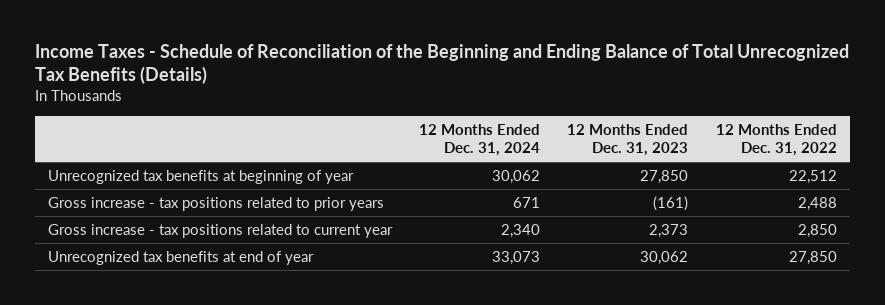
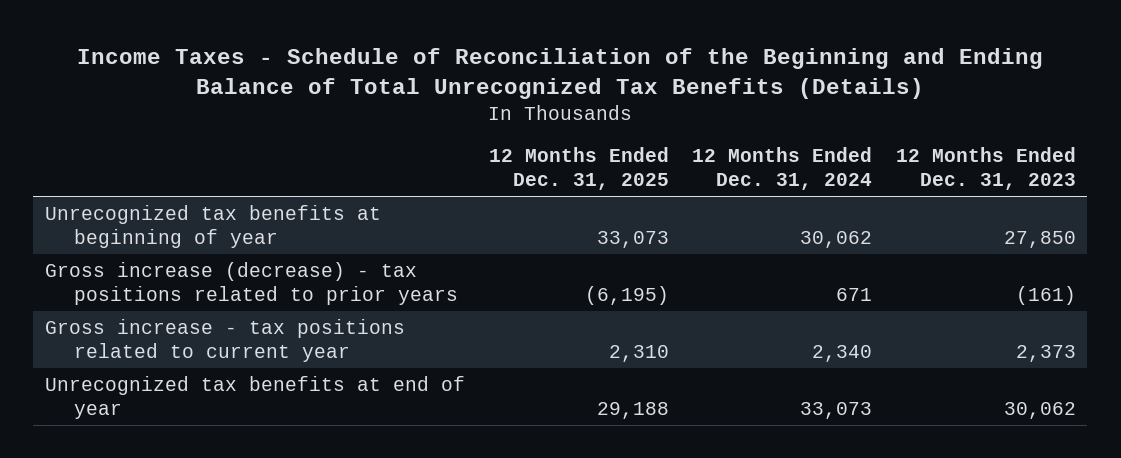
- | 12 Months Ended Dec. 31, 2024 | 12 Months Ended Dec. 31, 2023 | 12 Months Ended Dec. 31, 2022
+ | 12 Months Ended Dec. 31, 2025 | 12 Months Ended Dec. 31, 2024 | 12 Months Ended Dec. 31, 2023
- Gross increase - tax positions related to prior years | 671 | (161) | 2,488
+ Gross increase (decrease) - tax positions related to prior years | (6,195) | 671 | (161)

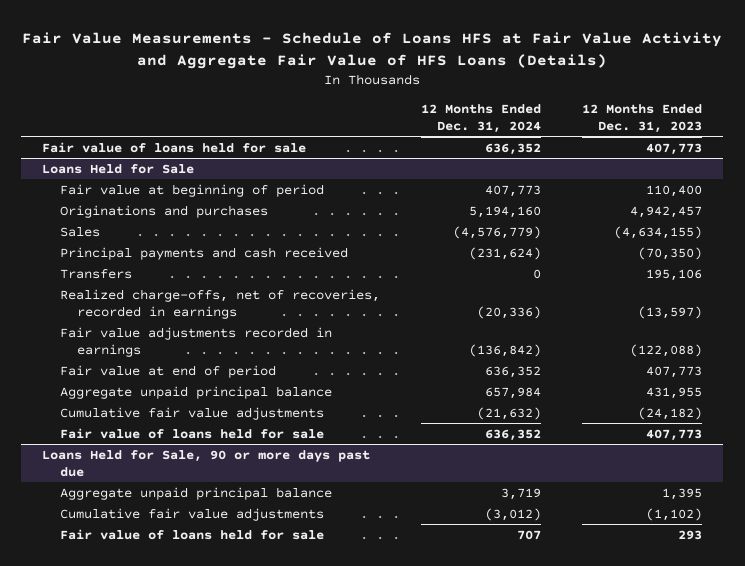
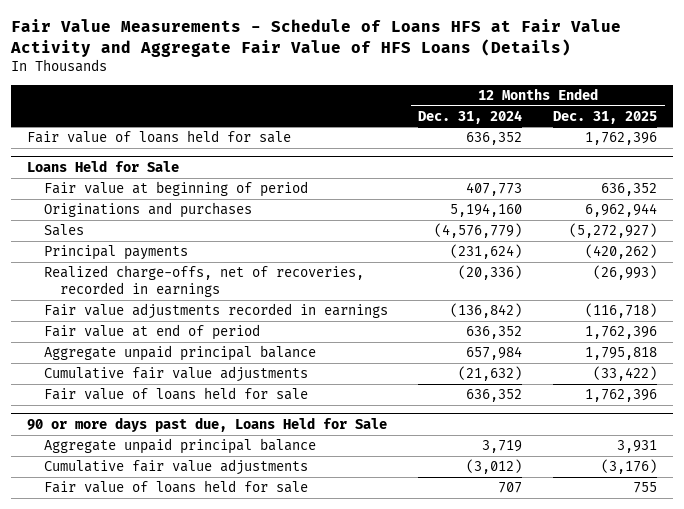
- | 12 Months Ended Dec. 31, 2024 | 12 Months Ended Dec. 31, 2023
+ | 12 Months Ended Dec. 31, 2024 | 12 Months Ended Dec. 31, 2025
@ Loans Held for Sale
- Principal payments and cash received | (231,624) | (70,350)
- Transfers | 0 | 195,106
+ Principal payments | (231,624) | (420,262)
- Loans Held for Sale, 90 or more days past due
+ 90 or more days past due, Loans Held for Sale

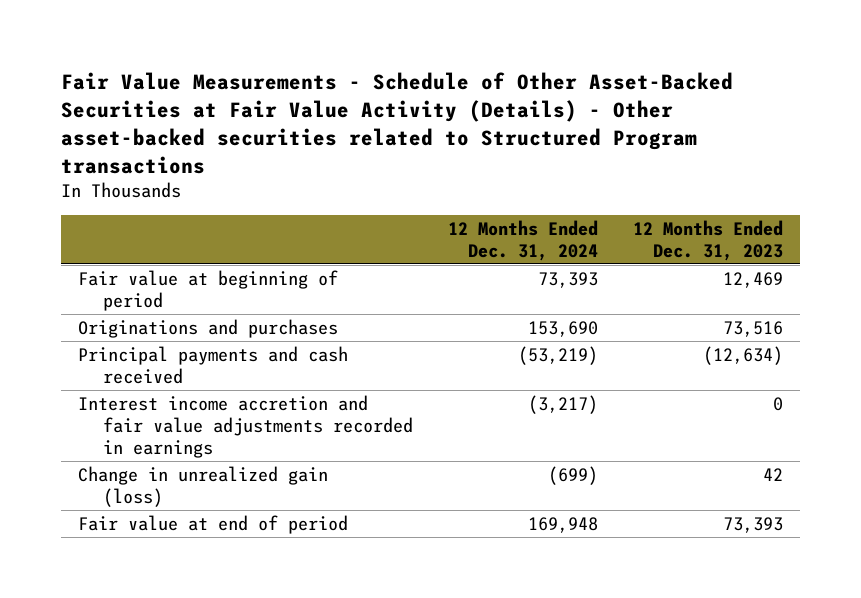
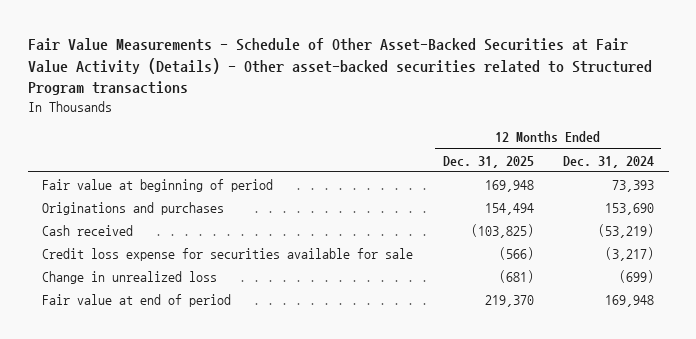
- | 12 Months Ended Dec. 31, 2024 | 12 Months Ended Dec. 31, 2023
+ | 12 Months Ended Dec. 31, 2025 | 12 Months Ended Dec. 31, 2024
- Principal payments and cash received | (53,219) | (12,634)
- Interest income accretion and fair value adjustments recorded in earnings | (3,217) | 0
- Change in unrealized gain (loss) | (699) | 42
+ Cash received | (103,825) | (53,219)
+ Credit loss expense for securities available for sale | (566) | (3,217)
+ Change in unrealized loss | (681) | (699)

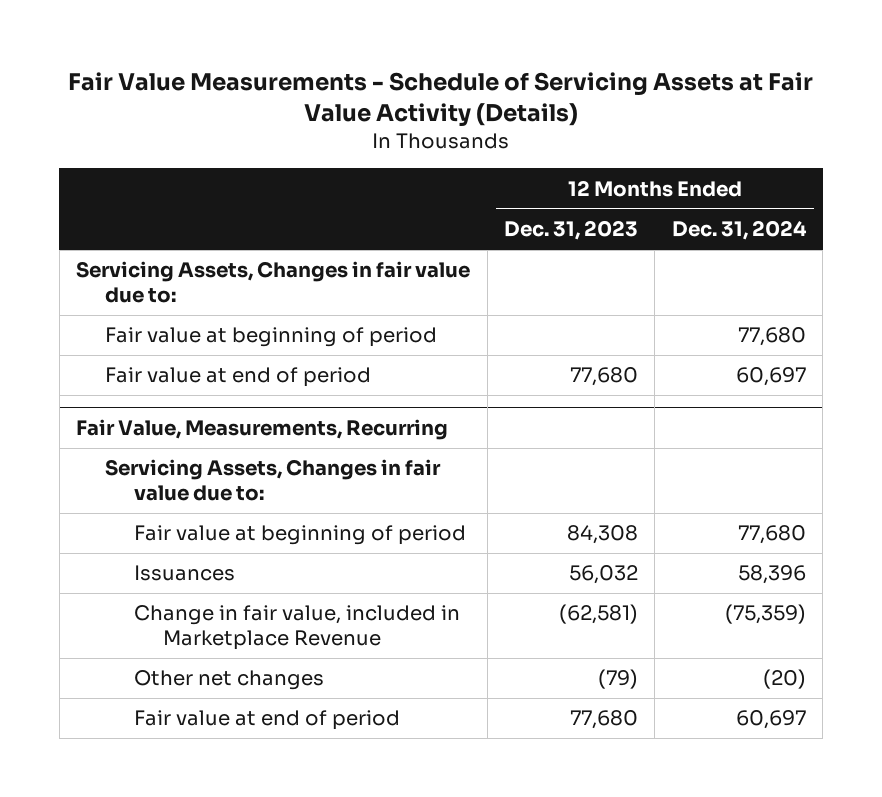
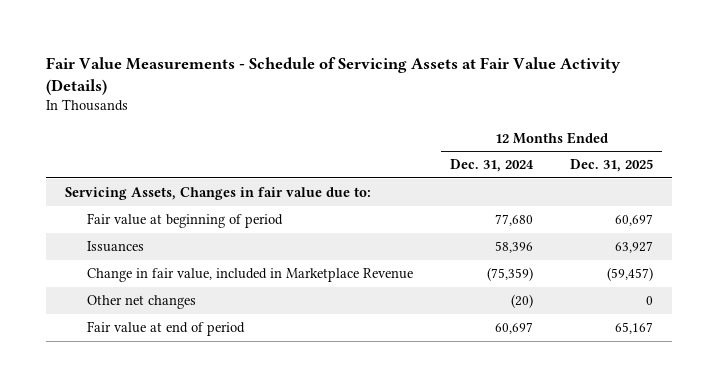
- | 12 Months Ended Dec. 31, 2023 | 12 Months Ended Dec. 31, 2024
+ | 12 Months Ended Dec. 31, 2024 | 12 Months Ended Dec. 31, 2025
- Fair value at end of period | 77,680 | 60,697
- Fair Value, Measurements, Recurring
- Servicing Assets, Changes in fair value due to:
- Fair value at beginning of period | 84,308 | 77,680

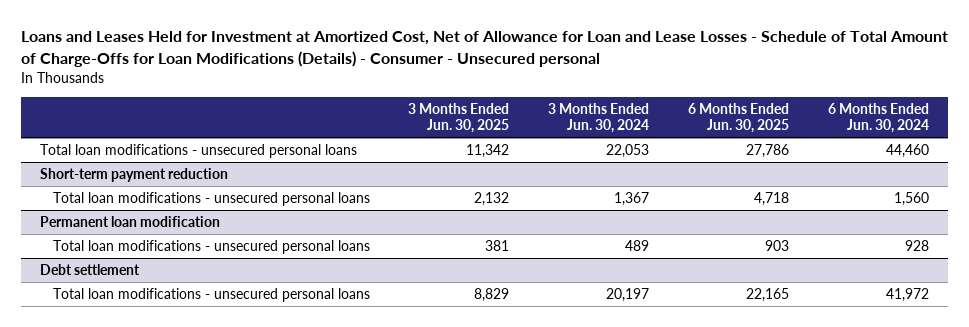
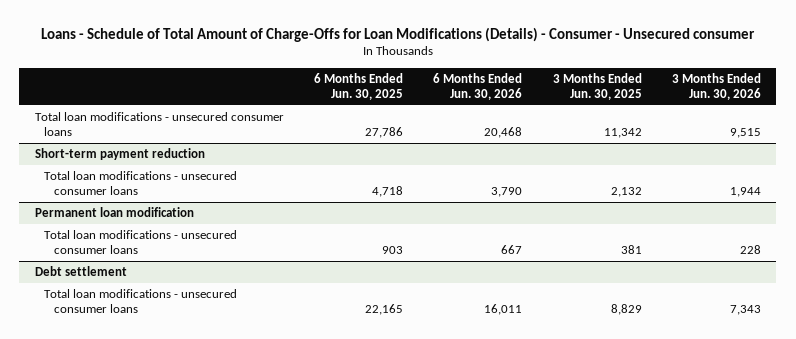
- Loans and Leases Held for Investment at Amortized Cost, Net of Allowance for Loan and Lease Losses - Schedule of Total Amount of Charge-Offs for Loan Modifications (Details) - Consumer - Unsecured personal
+ Loans - Schedule of Total Amount of Charge-Offs for Loan Modifications (Details) - Consumer - Unsecured consumer
- | 3 Months Ended Jun. 30, 2025 | 3 Months Ended Jun. 30, 2024 | 6 Months Ended Jun. 30, 2025 | 6 Months Ended Jun. 30, 2024
+ | 6 Months Ended Jun. 30, 2025 | 6 Months Ended Jun. 30, 2026 | 3 Months Ended Jun. 30, 2025 | 3 Months Ended Jun. 30, 2026
- Total loan modifications - unsecured personal loans | 11,342 | 22,053 | 27,786 | 44,460
+ Total loan modifications - unsecured consumer loans | 27,786 | 20,468 | 11,342 | 9,515
@ Short-term payment reduction
- Total loan modifications - unsecured personal loans | 2,132 | 1,367 | 4,718 | 1,560
+ Total loan modifications - unsecured consumer loans | 4,718 | 3,790 | 2,132 | 1,944
@ Permanent loan modification
- Total loan modifications - unsecured personal loans | 381 | 489 | 903 | 928
+ Total loan modifications - unsecured consumer loans | 903 | 667 | 381 | 228
@ Debt settlement
- Total loan modifications - unsecured personal loans | 8,829 | 20,197 | 22,165 | 41,972
+ Total loan modifications - unsecured consumer loans | 22,165 | 16,011 | 8,829 | 7,343

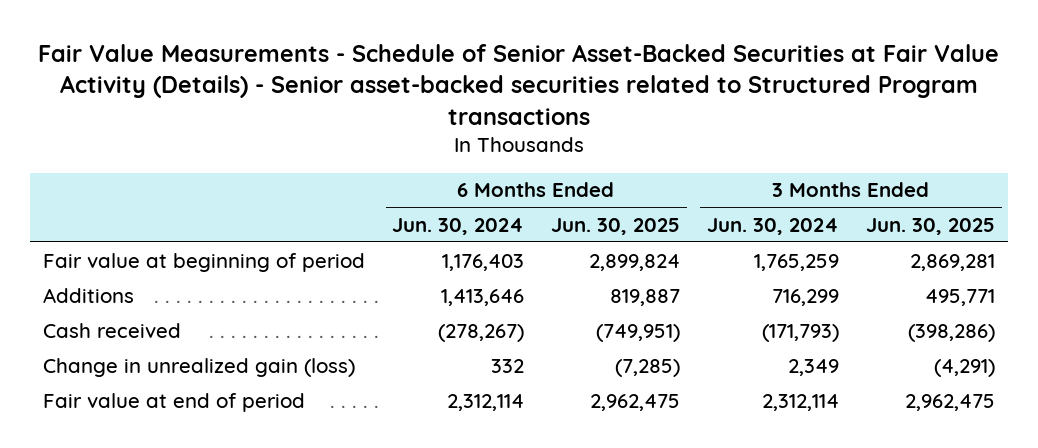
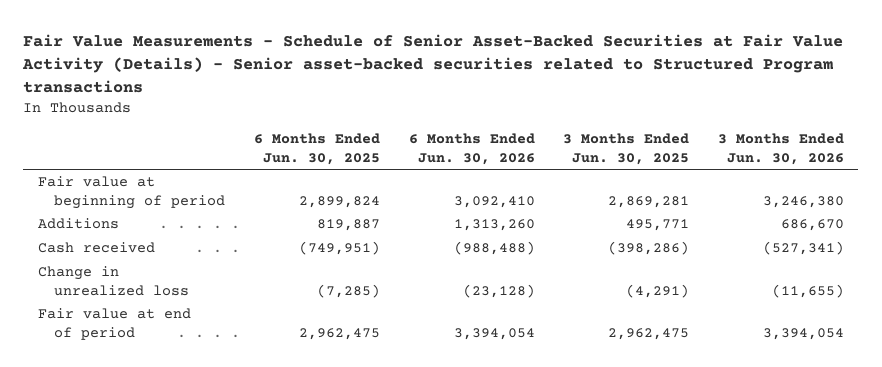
- | 6 Months Ended Jun. 30, 2024 | 6 Months Ended Jun. 30, 2025 | 3 Months Ended Jun. 30, 2024 | 3 Months Ended Jun. 30, 2025
+ | 6 Months Ended Jun. 30, 2025 | 6 Months Ended Jun. 30, 2026 | 3 Months Ended Jun. 30, 2025 | 3 Months Ended Jun. 30, 2026
- Change in unrealized gain (loss) | 332 | (7,285) | 2,349 | (4,291)
+ Change in unrealized loss | (7,285) | (23,128) | (4,291) | (11,655)

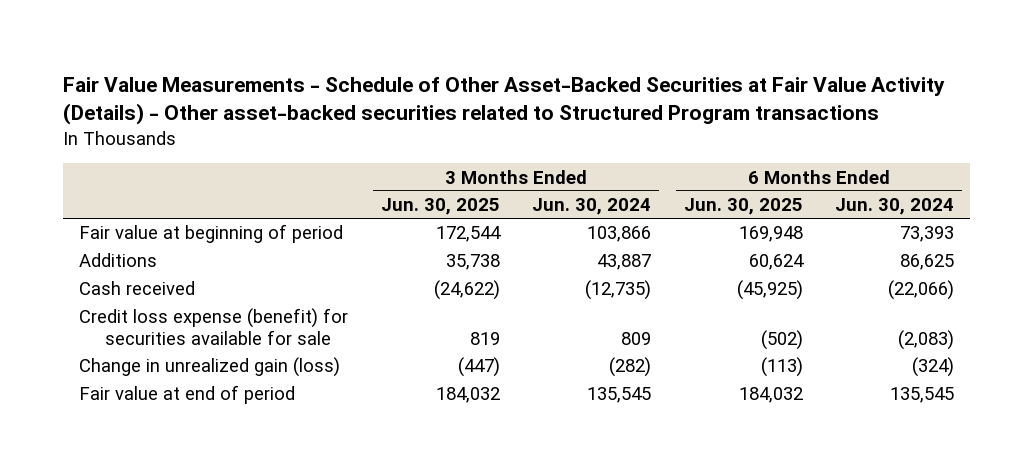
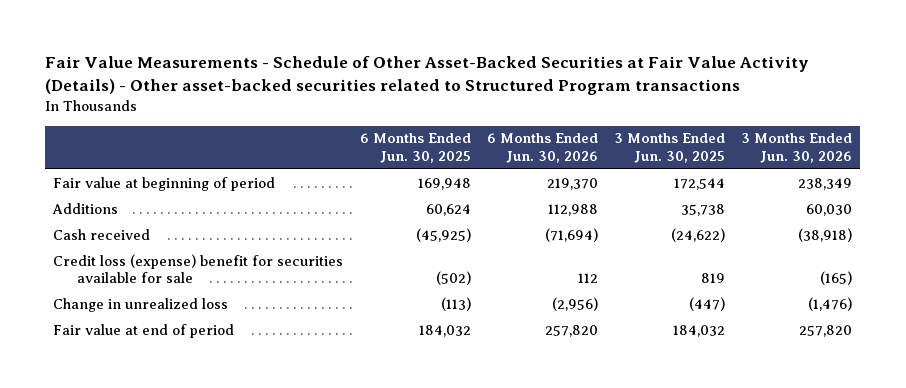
- | 3 Months Ended Jun. 30, 2025 | 3 Months Ended Jun. 30, 2024 | 6 Months Ended Jun. 30, 2025 | 6 Months Ended Jun. 30, 2024
+ | 6 Months Ended Jun. 30, 2025 | 6 Months Ended Jun. 30, 2026 | 3 Months Ended Jun. 30, 2025 | 3 Months Ended Jun. 30, 2026
- Credit loss expense (benefit) for securities available for sale | 819 | 809 | (502) | (2,083)
- Change in unrealized gain (loss) | (447) | (282) | (113) | (324)
+ Credit loss (expense) benefit for securities available for sale | (502) | 112 | 819 | (165)
+ Change in unrealized loss | (113) | (2,956) | (447) | (1,476)

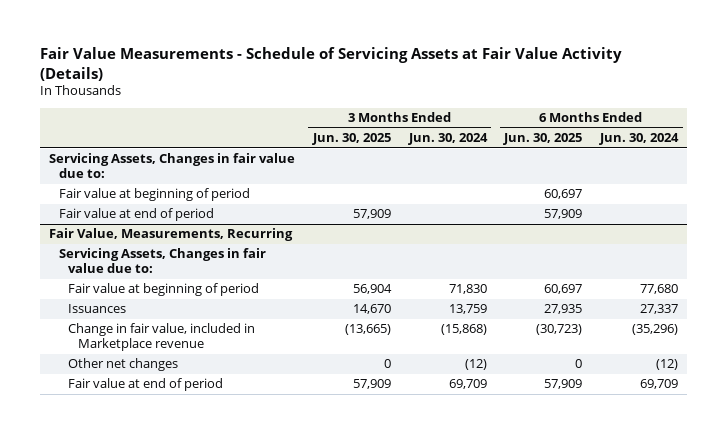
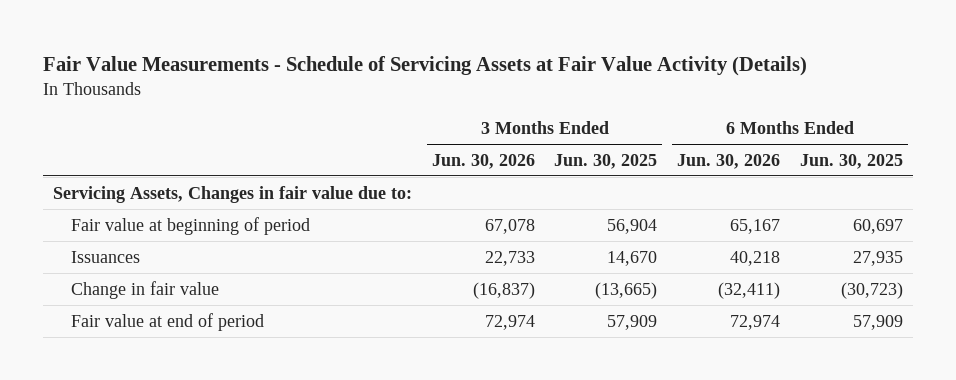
- | 3 Months Ended Jun. 30, 2025 | 3 Months Ended Jun. 30, 2024 | 6 Months Ended Jun. 30, 2025 | 6 Months Ended Jun. 30, 2024
+ | 3 Months Ended Jun. 30, 2026 | 3 Months Ended Jun. 30, 2025 | 6 Months Ended Jun. 30, 2026 | 6 Months Ended Jun. 30, 2025
- Fair value at beginning of period | | | 60,697 |
- Fair value at end of period | 57,909 | | 57,909 |
- Fair Value, Measurements, Recurring
- Servicing Assets, Changes in fair value due to:
- Change in fair value, included in Marketplace revenue | (13,665) | (15,868) | (30,723) | (35,296)
- Other net changes | 0 | (12) | 0 | (12)
+ Change in fair value | (16,837) | (13,665) | (32,411) | (30,723)

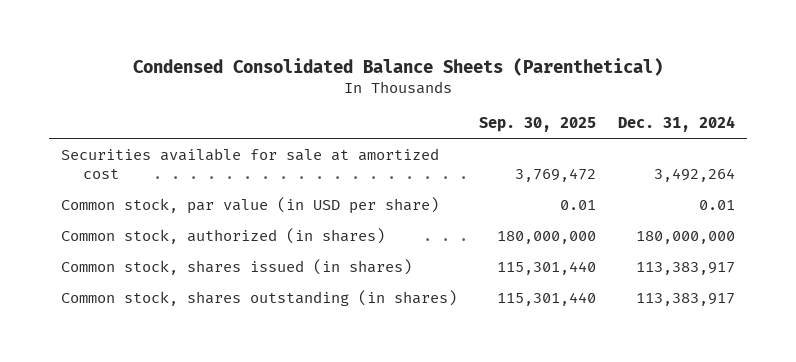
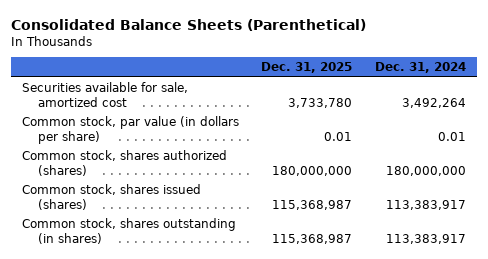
- Condensed Consolidated Balance Sheets (Parenthetical)
+ Consolidated Balance Sheets (Parenthetical)
- | Sep. 30, 2025 | Dec. 31, 2024
+ | Dec. 31, 2025 | Dec. 31, 2024
- Securities available for sale at amortized cost | 3,769,472 | 3,492,264
- Common stock, par value (in USD per share) | 0.01 | 0.01
- Common stock, authorized (in shares) | 180,000,000 | 180,000,000
- Common stock, shares issued (in shares) | 115,301,440 | 113,383,917
+ Securities available for sale, amortized cost | 3,733,780 | 3,492,264
+ Common stock, par value (in dollars per share) | 0.01 | 0.01
+ Common stock, shares authorized (shares) | 180,000,000 | 180,000,000
+ Common stock, shares issued (shares) | 115,368,987 | 113,383,917

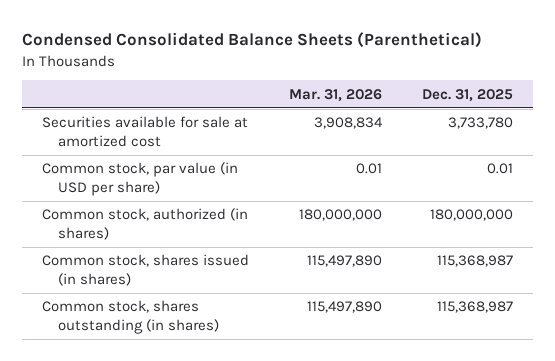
- Consolidated Balance Sheets (Parenthetical)
+ Condensed Consolidated Balance Sheets (Parenthetical)
- | Dec. 31, 2025 | Dec. 31, 2024
+ | Mar. 31, 2026 | Dec. 31, 2025
- Securities available for sale, amortized cost | 3,733,780 | 3,492,264
- Common stock, par value (in dollars per share) | 0.01 | 0.01
- Common stock, shares authorized (shares) | 180,000,000 | 180,000,000
- Common stock, shares issued (shares) | 115,368,987 | 113,383,917
+ Securities available for sale at amortized cost | 3,908,834 | 3,733,780
+ Common stock, par value (in USD per share) | 0.01 | 0.01
+ Common stock, authorized (in shares) | 180,000,000 | 180,000,000
+ Common stock, shares issued (in shares) | 115,497,890 | 115,368,987

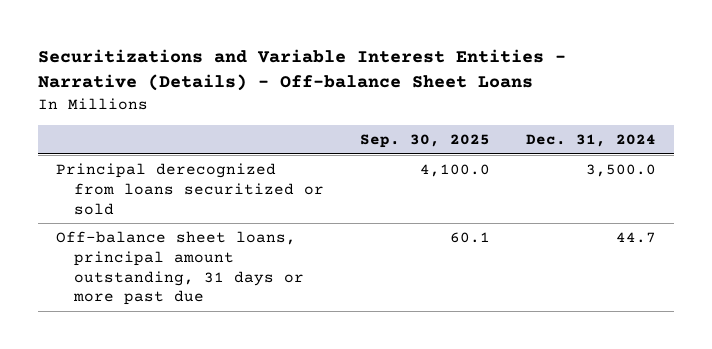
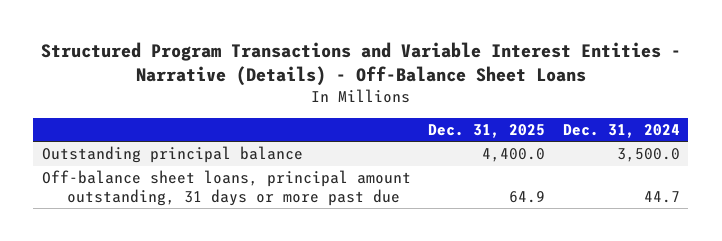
- Securitizations and Variable Interest Entities - Narrative (Details) - Off-balance Sheet Loans
+ Structured Program Transactions and Variable Interest Entities - Narrative (Details) - Off-Balance Sheet Loans
- | Sep. 30, 2025 | Dec. 31, 2024
+ | Dec. 31, 2025 | Dec. 31, 2024
- Principal derecognized from loans securitized or sold | 4,100.0 | 3,500.0
+ Outstanding principal balance | 4,400.0 | 3,500.0

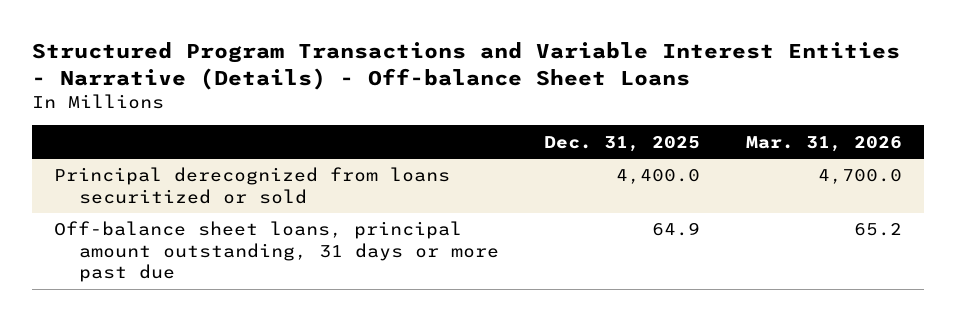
- Structured Program Transactions and Variable Interest Entities - Narrative (Details) - Off-Balance Sheet Loans
+ Structured Program Transactions and Variable Interest Entities - Narrative (Details) - Off-balance Sheet Loans
- | Dec. 31, 2025 | Dec. 31, 2024
+ | Dec. 31, 2025 | Mar. 31, 2026
- Outstanding principal balance | 4,400.0 | 3,500.0
+ Principal derecognized from loans securitized or sold | 4,400.0 | 4,700.0

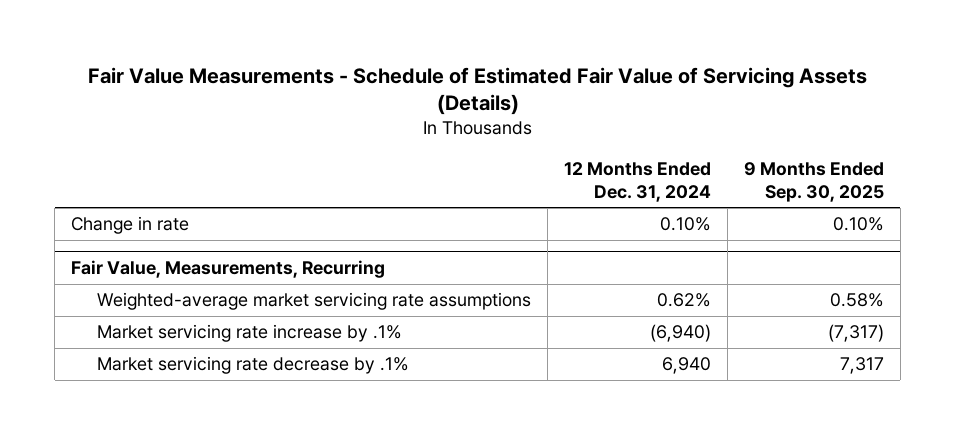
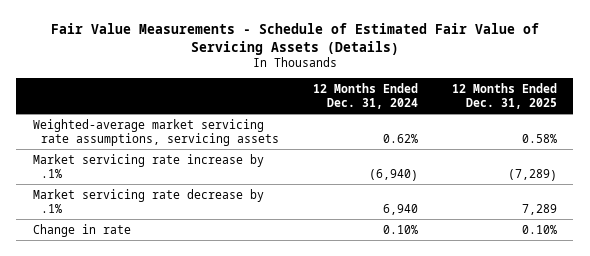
- | 12 Months Ended Dec. 31, 2024 | 9 Months Ended Sep. 30, 2025
+ | 12 Months Ended Dec. 31, 2024 | 12 Months Ended Dec. 31, 2025
- Fair Value, Measurements, Recurring
- Weighted-average market servicing rate assumptions | 0.62% | 0.58%
+ Weighted-average market servicing rate assumptions, servicing assets | 0.62% | 0.58%
moved down: Change in rate | 0.10% | 0.10%

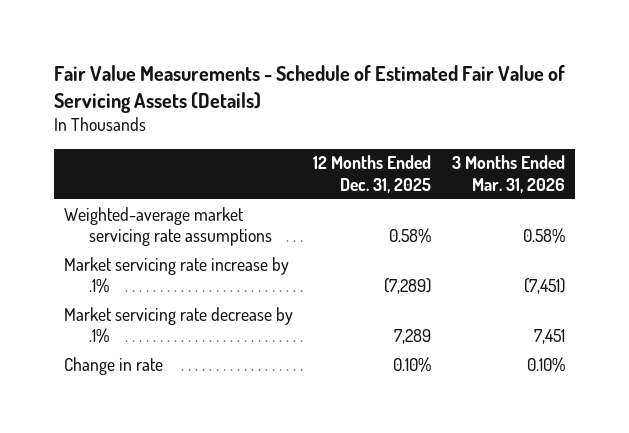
- | 12 Months Ended Dec. 31, 2024 | 12 Months Ended Dec. 31, 2025
+ | 12 Months Ended Dec. 31, 2025 | 3 Months Ended Mar. 31, 2026
- Weighted-average market servicing rate assumptions, servicing assets | 0.62% | 0.58%
+ Weighted-average market servicing rate assumptions | 0.58% | 0.58%

